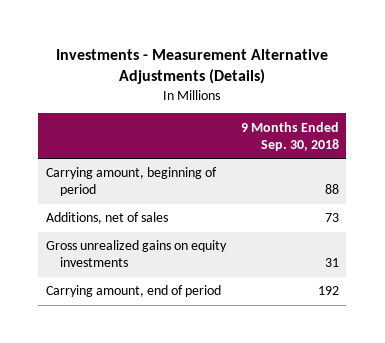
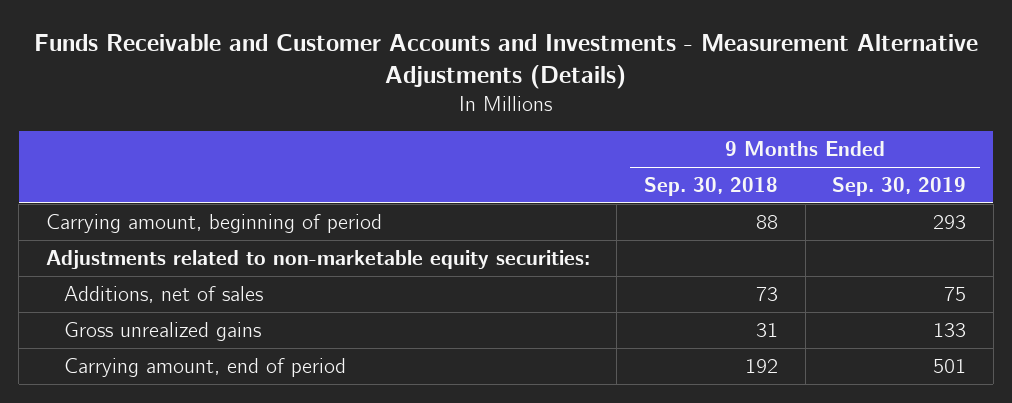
- Investments - Measurement Alternative Adjustments (Details)
+ Funds Receivable and Customer Accounts and Investments - Measurement Alternative Adjustments (Details)
- | 9 Months Ended Sep. 30, 2018
+ | 9 Months Ended Sep. 30, 2018 | 9 Months Ended Sep. 30, 2019
+ Adjustments related to non-marketable equity securities:
- Gross unrealized gains on equity investments | 31
+ Gross unrealized gains | 31 | 133

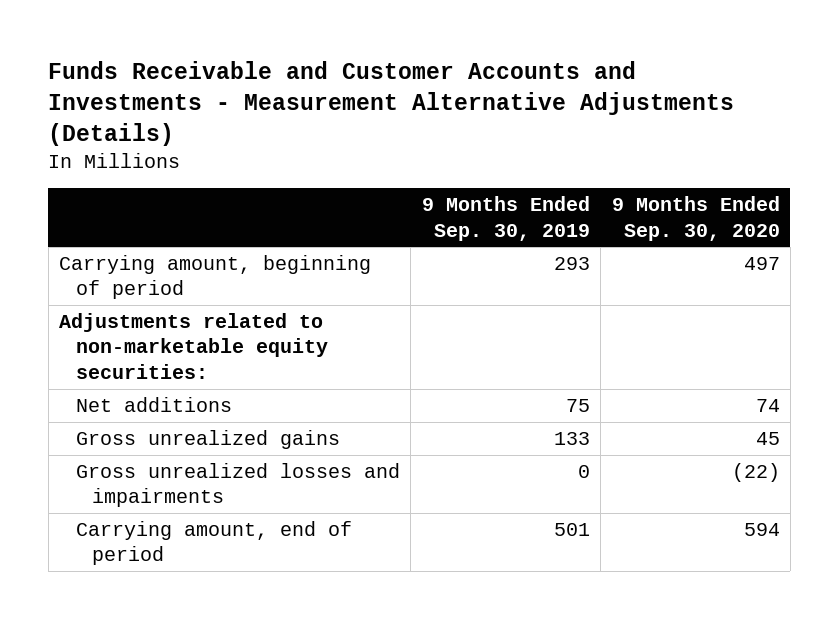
- | 9 Months Ended Sep. 30, 2018 | 9 Months Ended Sep. 30, 2019
+ | 9 Months Ended Sep. 30, 2019 | 9 Months Ended Sep. 30, 2020
- Additions, net of sales | 73 | 75
+ Net additions | 75 | 74
+ Gross unrealized losses and impairments | 0 | (22)

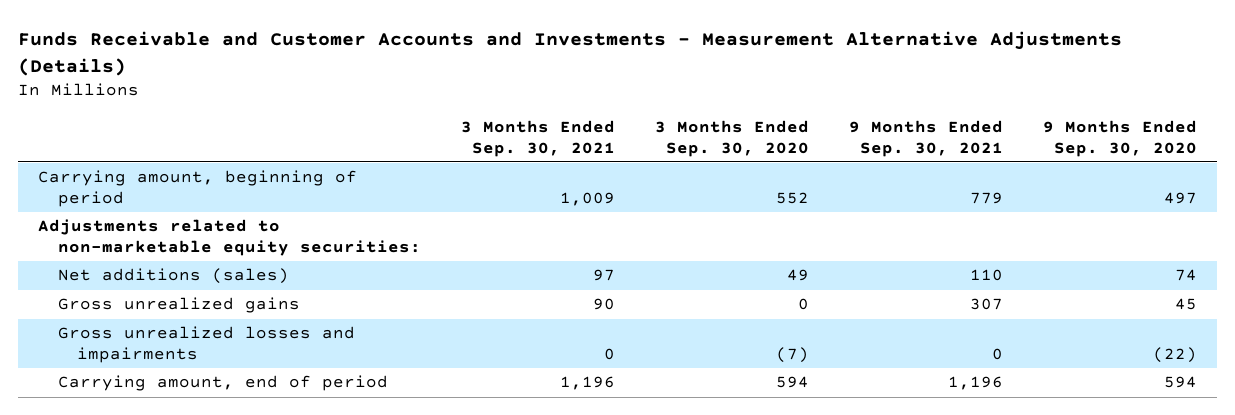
- | 9 Months Ended Sep. 30, 2019 | 9 Months Ended Sep. 30, 2020
+ | 3 Months Ended Sep. 30, 2021 | 3 Months Ended Sep. 30, 2020 | 9 Months Ended Sep. 30, 2021 | 9 Months Ended Sep. 30, 2020
- Net additions | 75 | 74
+ Net additions (sales) | 97 | 49 | 110 | 74

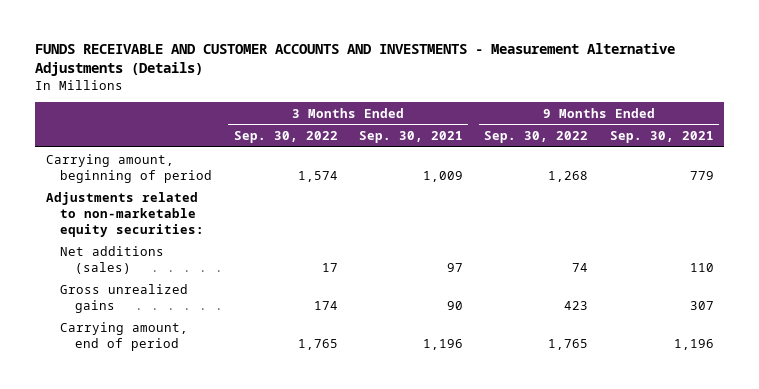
- Funds Receivable and Customer Accounts and Investments - Measurement Alternative Adjustments (Details)
+ FUNDS RECEIVABLE AND CUSTOMER ACCOUNTS AND INVESTMENTS - Measurement Alternative Adjustments (Details)
- | 3 Months Ended Sep. 30, 2021 | 3 Months Ended Sep. 30, 2020 | 9 Months Ended Sep. 30, 2021 | 9 Months Ended Sep. 30, 2020
+ | 3 Months Ended Sep. 30, 2022 | 3 Months Ended Sep. 30, 2021 | 9 Months Ended Sep. 30, 2022 | 9 Months Ended Sep. 30, 2021
- Gross unrealized losses and impairments | 0 | (7) | 0 | (22)

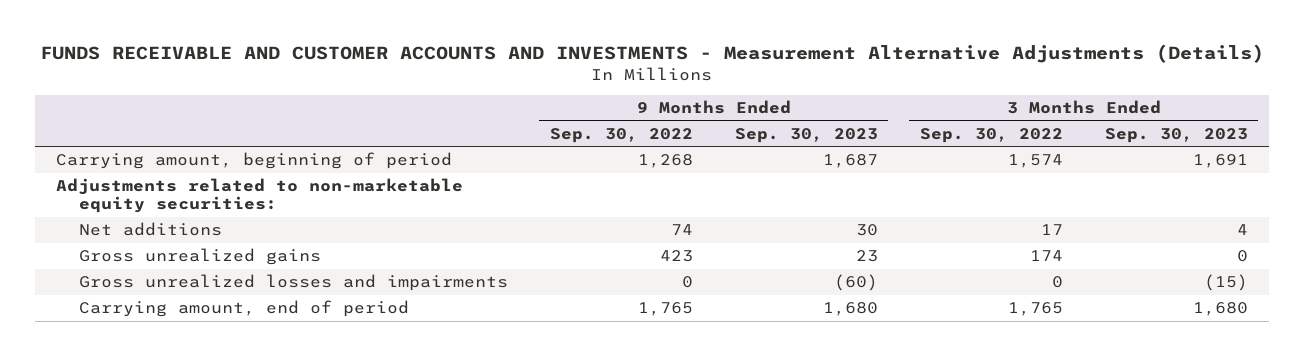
- | 3 Months Ended Sep. 30, 2022 | 3 Months Ended Sep. 30, 2021 | 9 Months Ended Sep. 30, 2022 | 9 Months Ended Sep. 30, 2021
+ | 9 Months Ended Sep. 30, 2022 | 9 Months Ended Sep. 30, 2023 | 3 Months Ended Sep. 30, 2022 | 3 Months Ended Sep. 30, 2023
- Net additions (sales) | 17 | 97 | 74 | 110
+ Net additions | 74 | 30 | 17 | 4
+ Gross unrealized losses and impairments | 0 | (60) | 0 | (15)

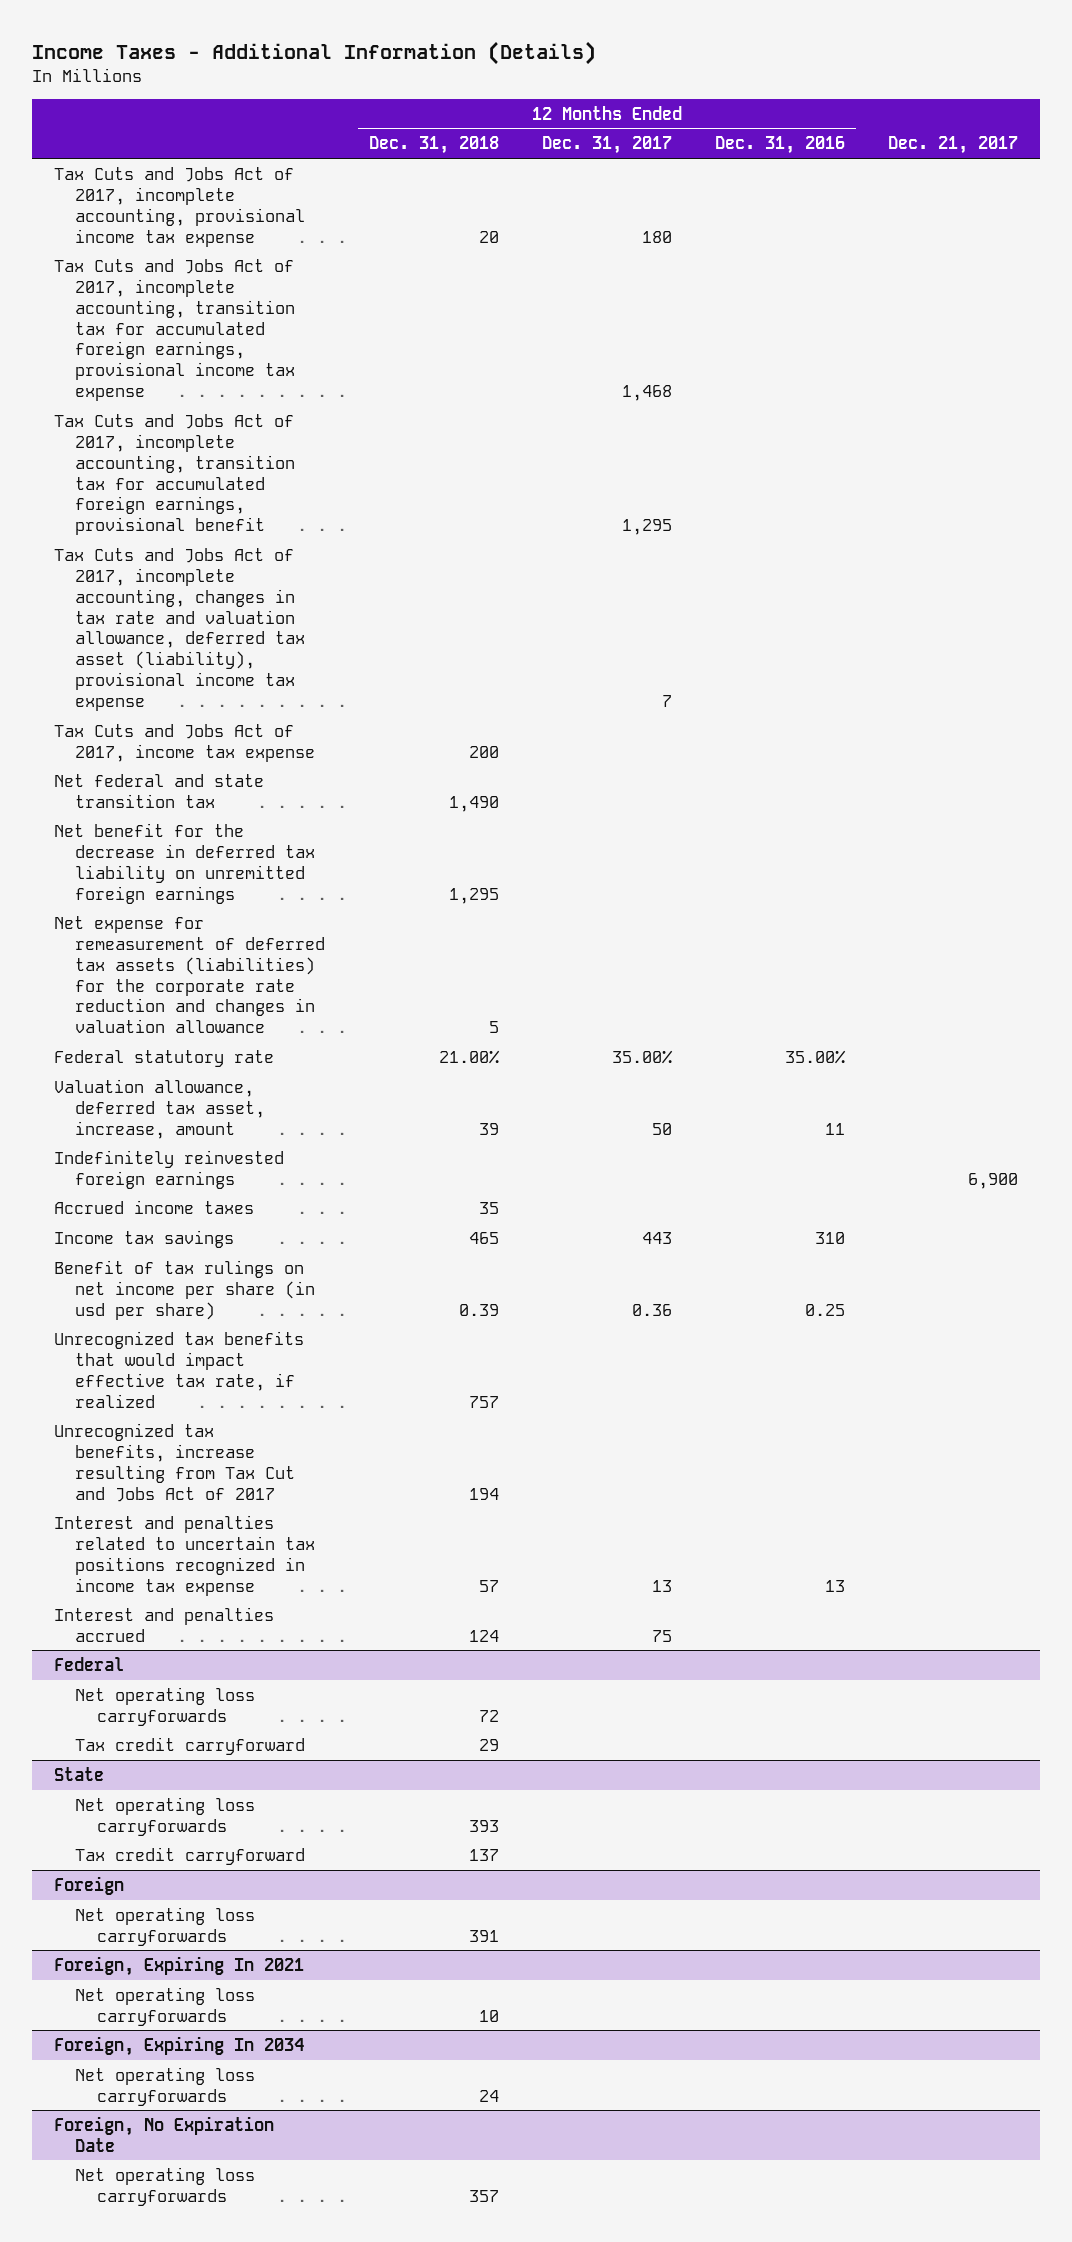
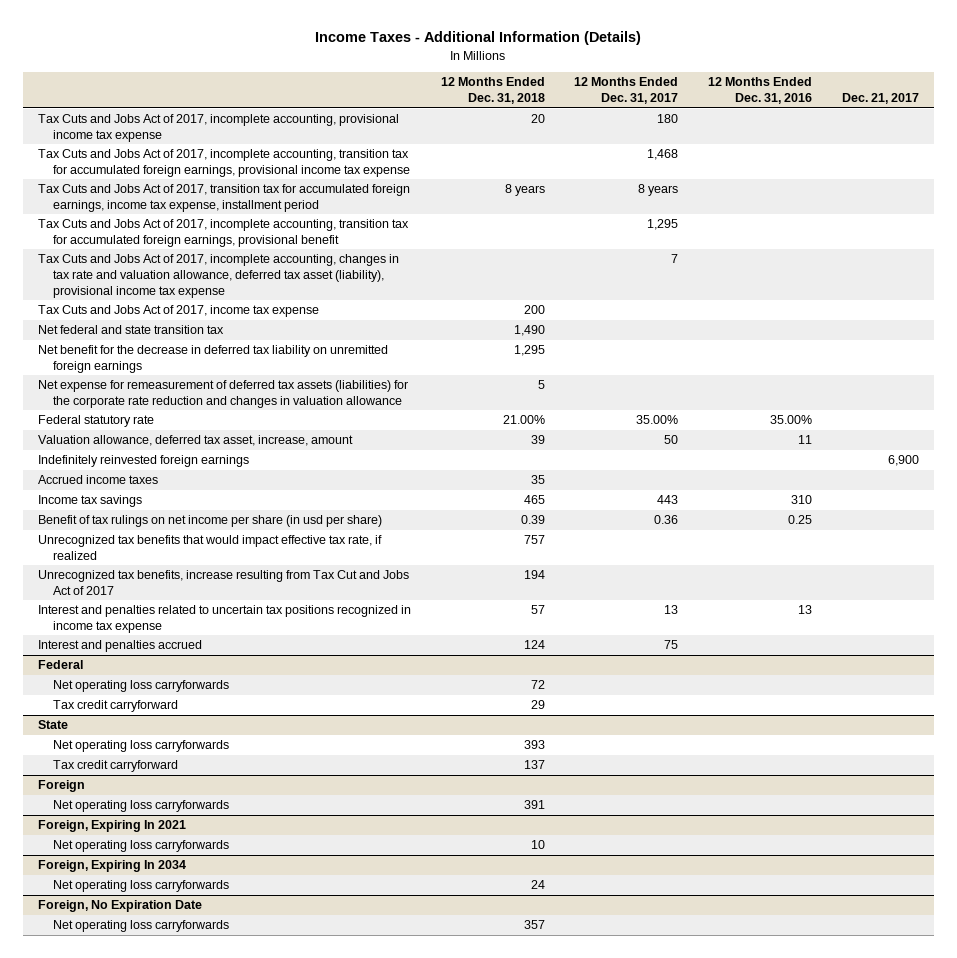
+ Tax Cuts and Jobs Act of 2017, transition tax for accumulated foreign earnings, income tax expense, installment period | 8 years | 8 years | |

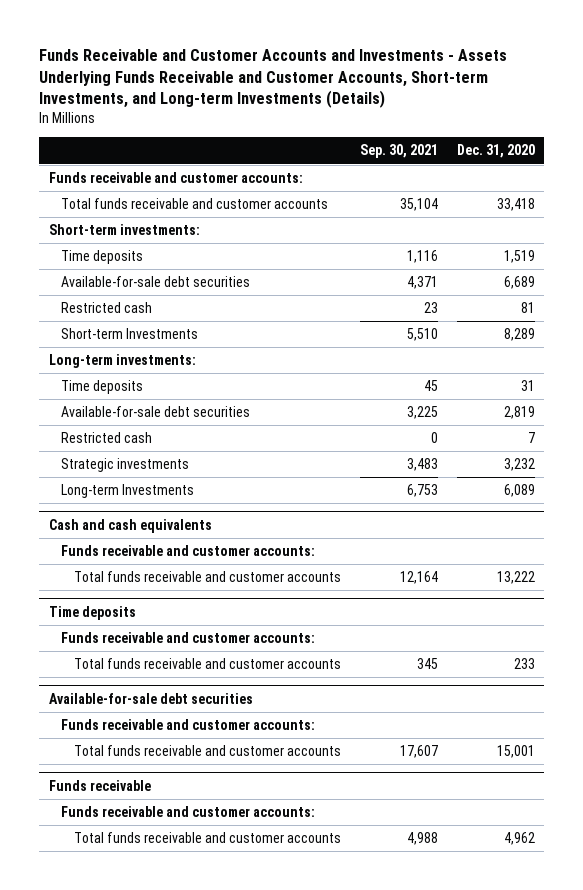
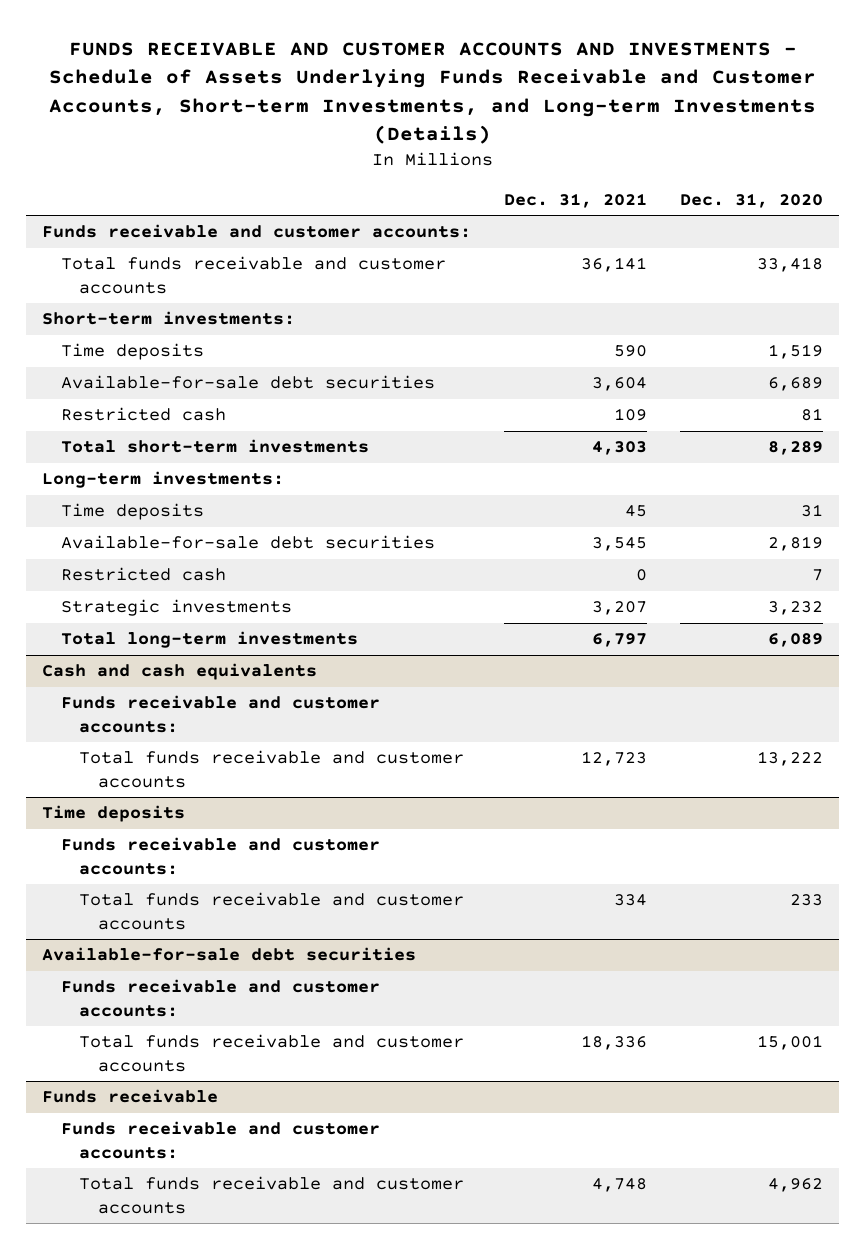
- Funds Receivable and Customer Accounts and Investments - Assets Underlying Funds Receivable and Customer Accounts, Short-term Investments, and Long-term Investments (Details)
+ FUNDS RECEIVABLE AND CUSTOMER ACCOUNTS AND INVESTMENTS - Schedule of Assets Underlying Funds Receivable and Customer Accounts, Short-term Investments, and Long-term Investments (Details)
- | Sep. 30, 2021 | Dec. 31, 2020
+ | Dec. 31, 2021 | Dec. 31, 2020
- Short-term Investments | 5,510 | 8,289
+ Total short-term investments | 4,303 | 8,289
- Long-term Investments | 6,753 | 6,089
+ Total long-term investments | 6,797 | 6,089

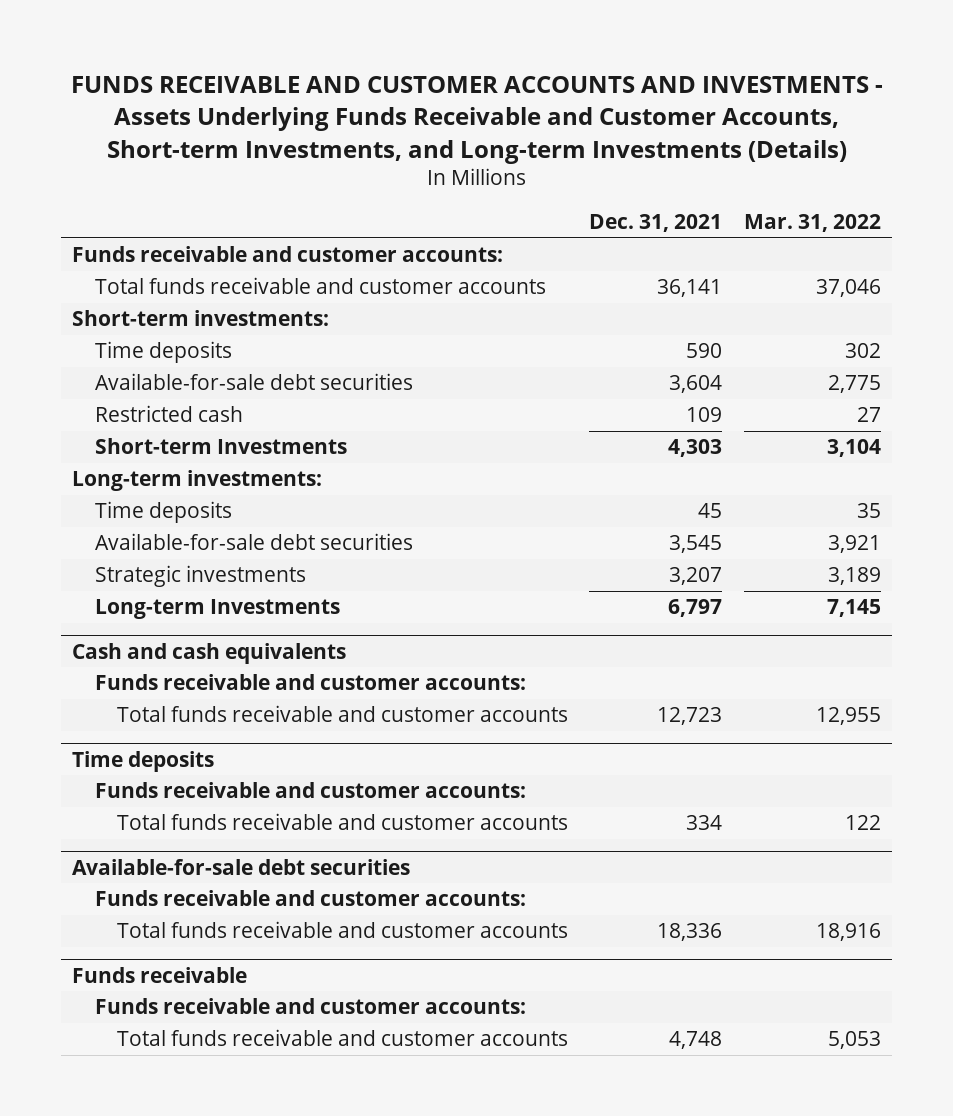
- FUNDS RECEIVABLE AND CUSTOMER ACCOUNTS AND INVESTMENTS - Schedule of Assets Underlying Funds Receivable and Customer Accounts, Short-term Investments, and Long-term Investments (Details)
+ FUNDS RECEIVABLE AND CUSTOMER ACCOUNTS AND INVESTMENTS - Assets Underlying Funds Receivable and Customer Accounts, Short-term Investments, and Long-term Investments (Details)
- | Dec. 31, 2021 | Dec. 31, 2020
+ | Dec. 31, 2021 | Mar. 31, 2022
- Total short-term investments | 4,303 | 8,289
+ Short-term Investments | 4,303 | 3,104
- Restricted cash | 0 | 7
- Total long-term investments | 6,797 | 6,089
+ Long-term Investments | 6,797 | 7,145

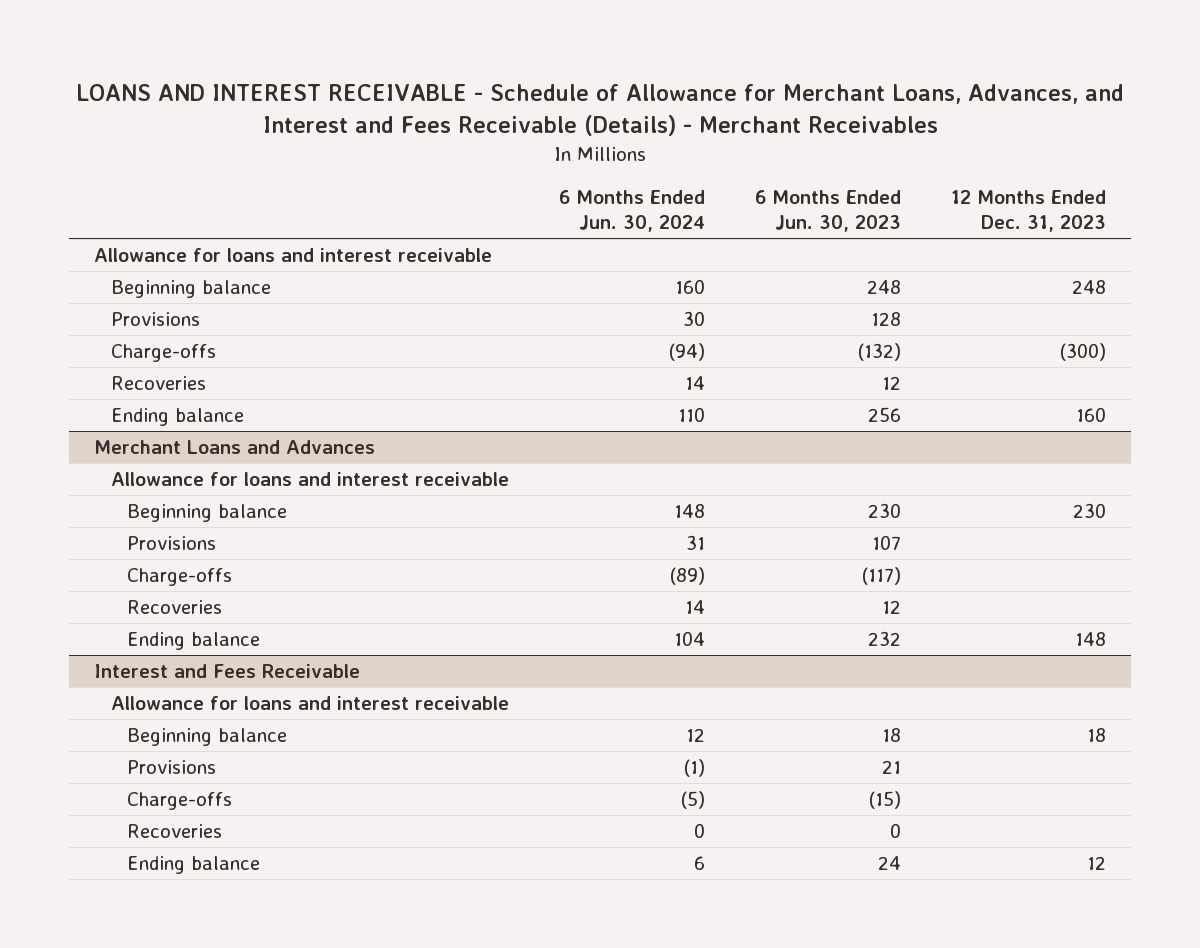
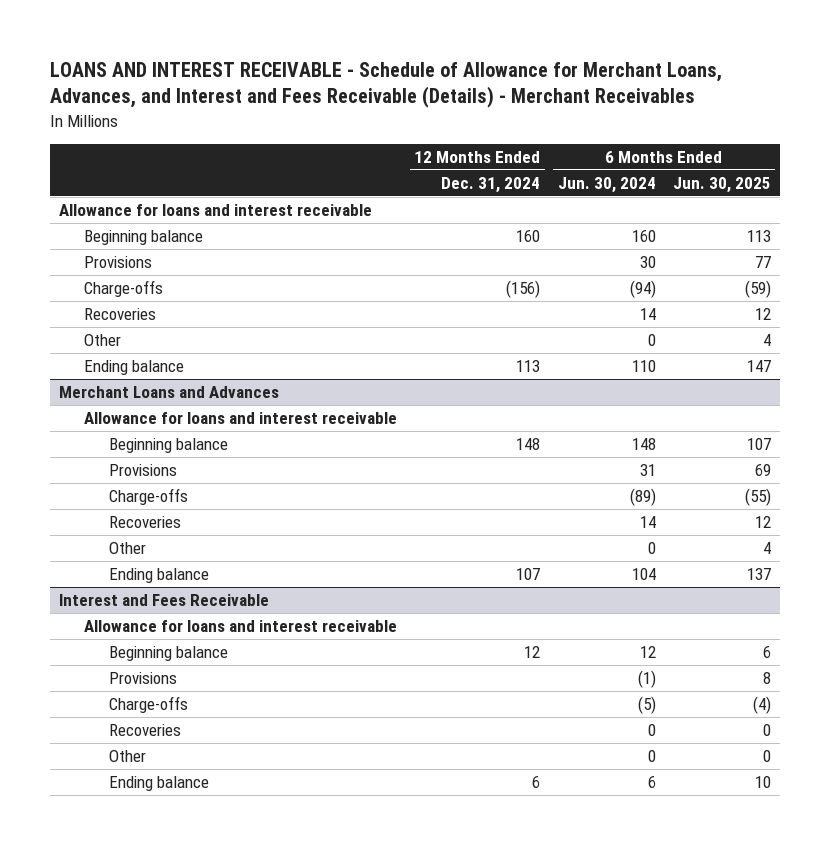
- | 6 Months Ended Jun. 30, 2024 | 6 Months Ended Jun. 30, 2023 | 12 Months Ended Dec. 31, 2023
+ | 12 Months Ended Dec. 31, 2024 | 6 Months Ended Jun. 30, 2024 | 6 Months Ended Jun. 30, 2025
+ Other | | 0 | 4
@ Merchant Loans and Advances
+ Other | | 0 | 4
@ Interest and Fees Receivable
+ Other | | 0 | 0

